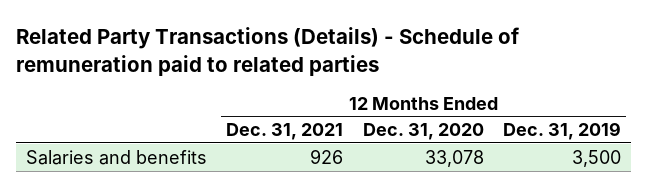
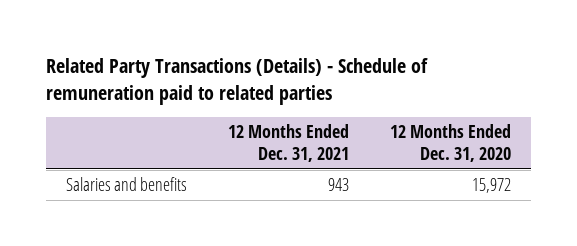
- | 12 Months Ended Dec. 31, 2021 | 12 Months Ended Dec. 31, 2020 | 12 Months Ended Dec. 31, 2019
+ | 12 Months Ended Dec. 31, 2021 | 12 Months Ended Dec. 31, 2020
- Salaries and benefits | 926 | 33,078 | 3,500
+ Salaries and benefits | 943 | 15,972

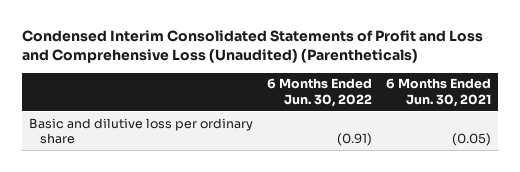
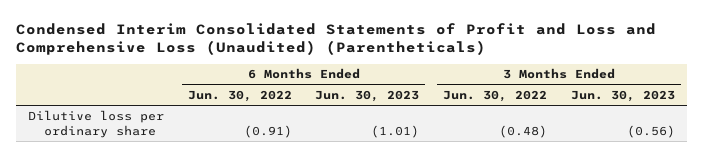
- | 6 Months Ended Jun. 30, 2022 | 6 Months Ended Jun. 30, 2021
+ | 6 Months Ended Jun. 30, 2022 | 6 Months Ended Jun. 30, 2023 | 3 Months Ended Jun. 30, 2022 | 3 Months Ended Jun. 30, 2023
- Basic and dilutive loss per ordinary share | (0.91) | (0.05)
+ Dilutive loss per ordinary share | (0.91) | (1.01) | (0.48) | (0.56)

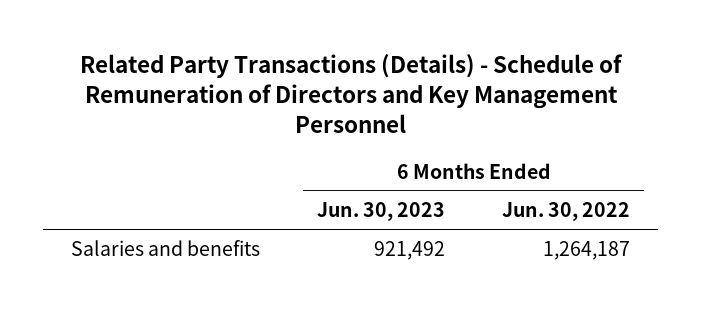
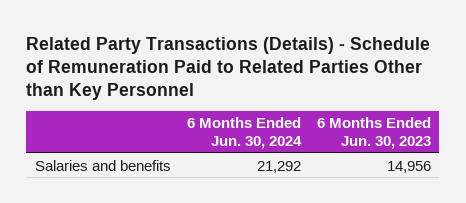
- Related Party Transactions (Details) - Schedule of Remuneration of Directors and Key Management Personnel
+ Related Party Transactions (Details) - Schedule of Remuneration Paid to Related Parties Other than Key Personnel
- | 6 Months Ended Jun. 30, 2023 | 6 Months Ended Jun. 30, 2022
+ | 6 Months Ended Jun. 30, 2024 | 6 Months Ended Jun. 30, 2023
- Salaries and benefits | 921,492 | 1,264,187
+ Salaries and benefits | 21,292 | 14,956

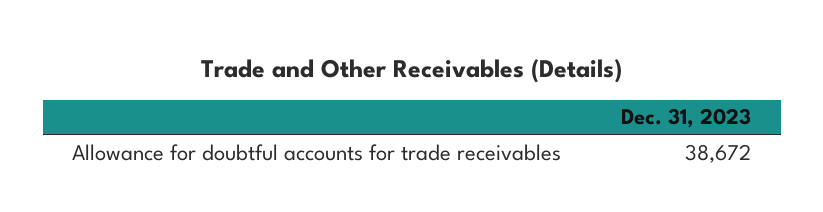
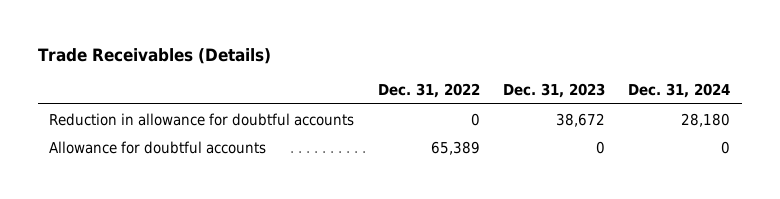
- Trade and Other Receivables (Details)
+ Trade Receivables (Details)
- | Dec. 31, 2023
+ | Dec. 31, 2022 | Dec. 31, 2023 | Dec. 31, 2024
- Allowance for doubtful accounts for trade receivables | 38,672
+ Reduction in allowance for doubtful accounts | 0 | 38,672 | 28,180
+ Allowance for doubtful accounts | 65,389 | 0 | 0

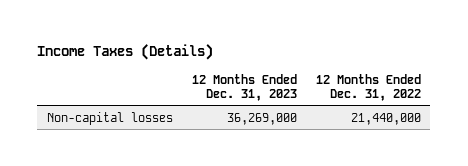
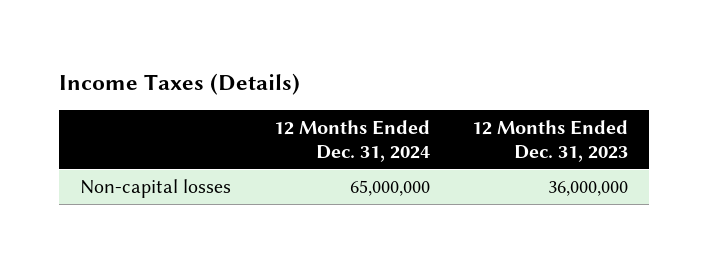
- | 12 Months Ended Dec. 31, 2023 | 12 Months Ended Dec. 31, 2022
+ | 12 Months Ended Dec. 31, 2024 | 12 Months Ended Dec. 31, 2023
- Non-capital losses | 36,269,000 | 21,440,000
+ Non-capital losses | 65,000,000 | 36,000,000

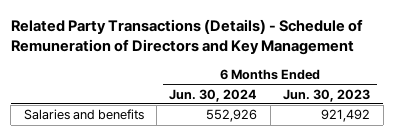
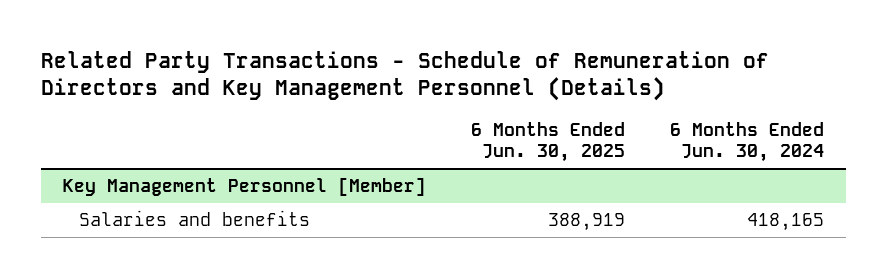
- Related Party Transactions (Details) - Schedule of Remuneration of Directors and Key Management
+ Related Party Transactions - Schedule of Remuneration of Directors and Key Management Personnel (Details)
- | 6 Months Ended Jun. 30, 2024 | 6 Months Ended Jun. 30, 2023
+ | 6 Months Ended Jun. 30, 2025 | 6 Months Ended Jun. 30, 2024
- Salaries and benefits | 552,926 | 921,492
+ Key Management Personnel [Member]
+ Salaries and benefits | 388,919 | 418,165

